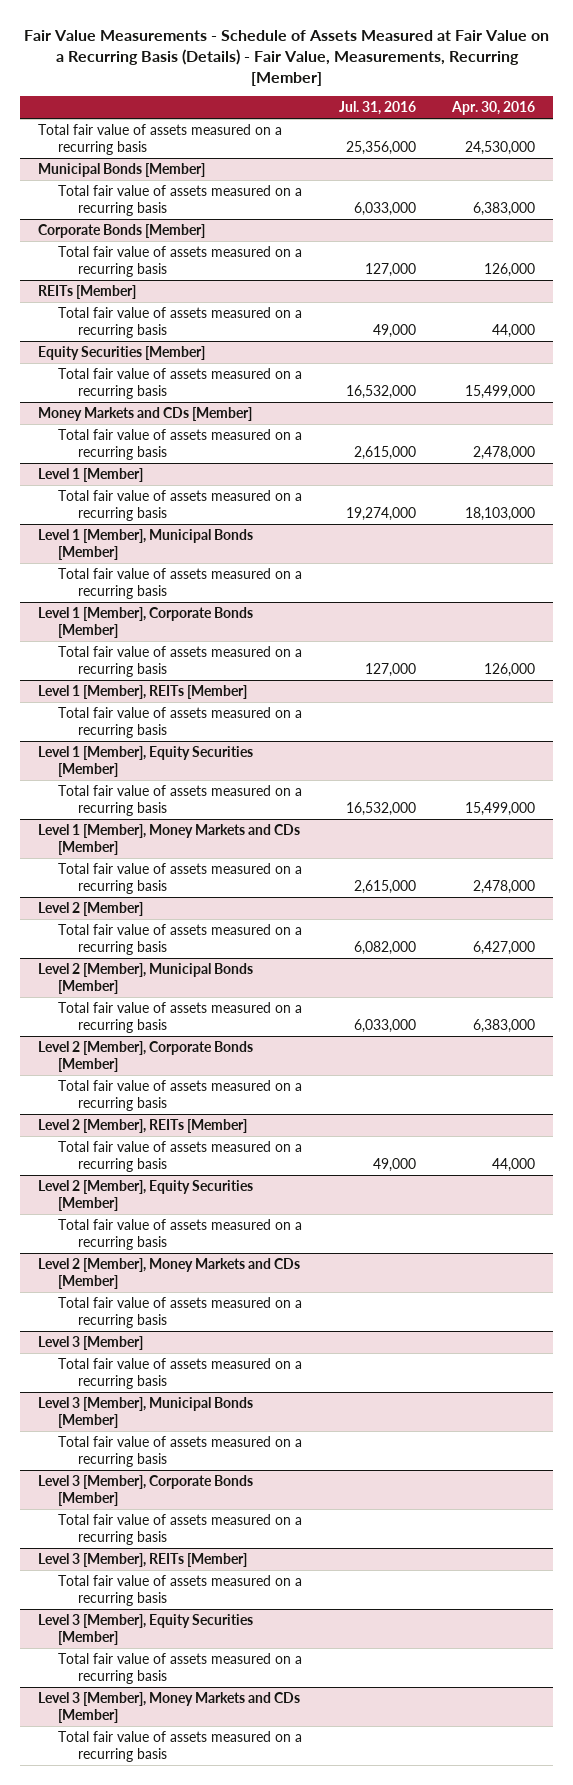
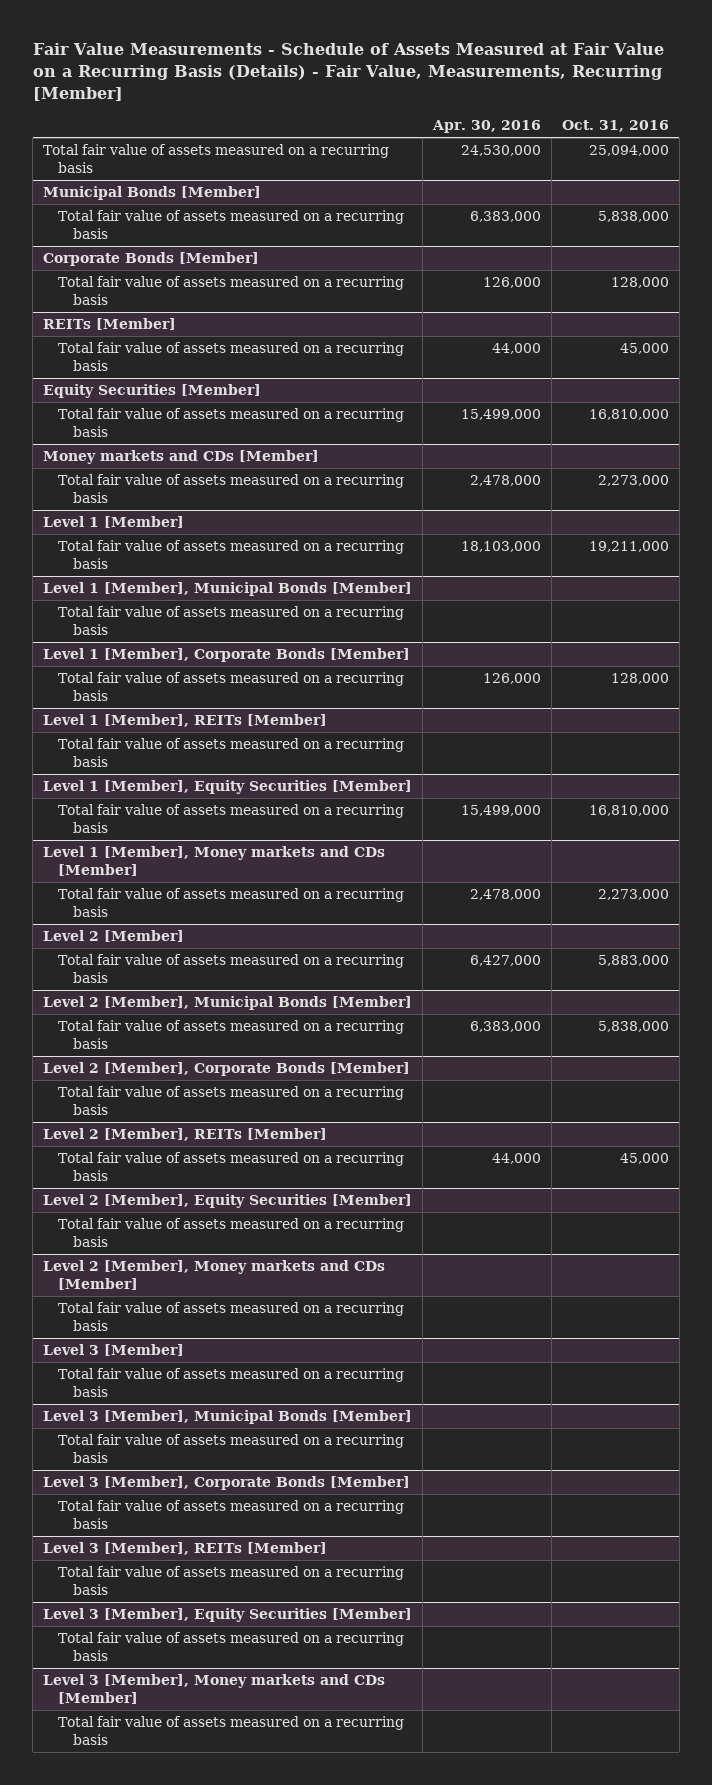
- | Jul. 31, 2016 | Apr. 30, 2016
+ | Apr. 30, 2016 | Oct. 31, 2016
- Money Markets and CDs [Member]
+ Money markets and CDs [Member]
- Level 1 [Member], Money Markets and CDs [Member]
+ Level 1 [Member], Money markets and CDs [Member]
- Level 2 [Member], Money Markets and CDs [Member]
+ Level 2 [Member], Money markets and CDs [Member]
- Level 3 [Member], Money Markets and CDs [Member]
+ Level 3 [Member], Money markets and CDs [Member]

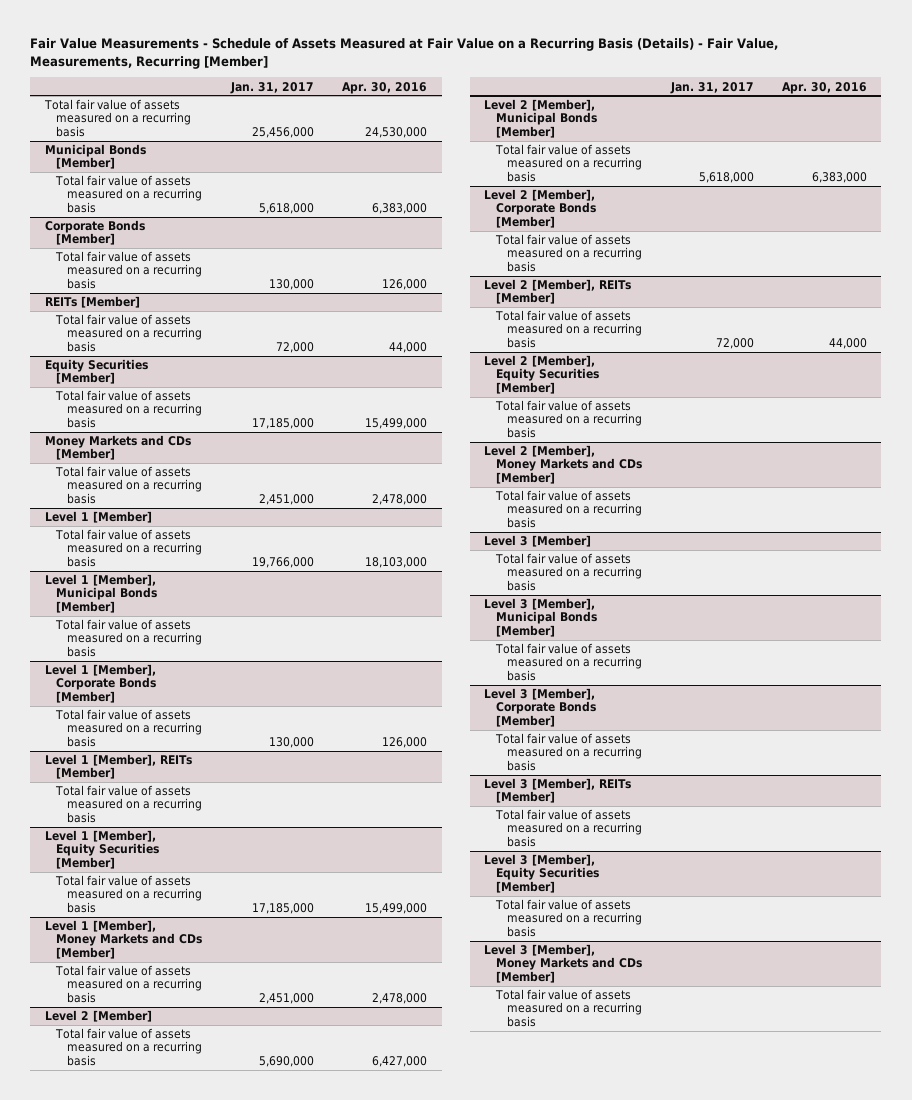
- | Apr. 30, 2016 | Oct. 31, 2016
+ | Jan. 31, 2017 | Apr. 30, 2016
- Money markets and CDs [Member]
+ Money Markets and CDs [Member]
- Level 1 [Member], Money markets and CDs [Member]
+ Level 1 [Member], Money Markets and CDs [Member]
- Level 2 [Member], Money markets and CDs [Member]
+ Level 2 [Member], Money Markets and CDs [Member]
- Level 3 [Member], Money markets and CDs [Member]
+ Level 3 [Member], Money Markets and CDs [Member]

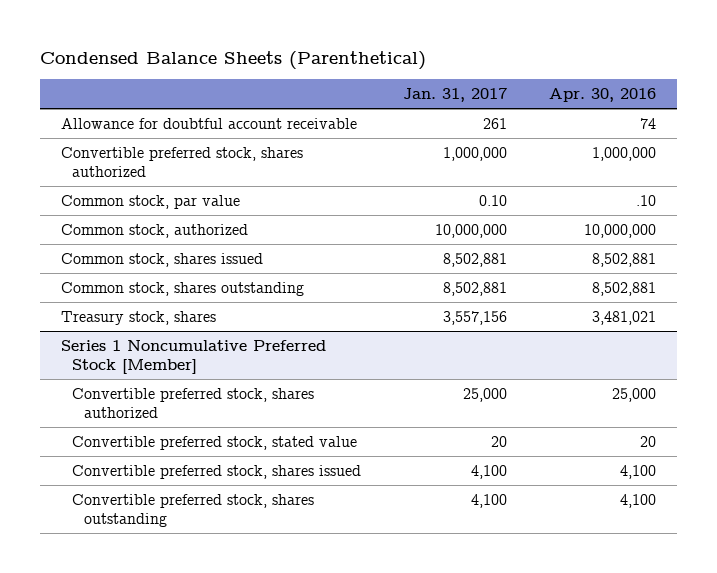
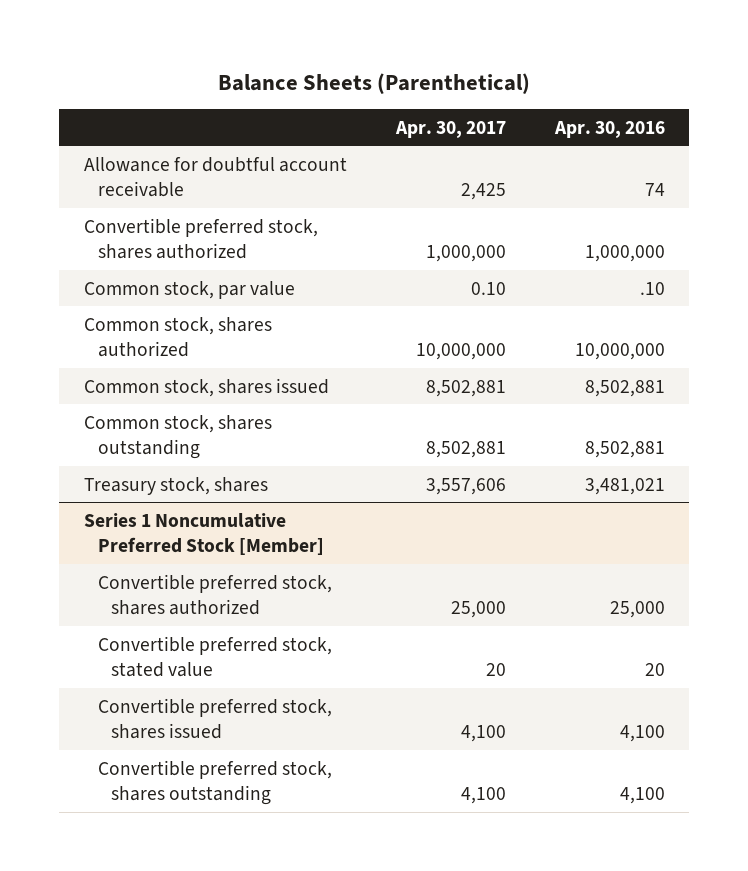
- Condensed Balance Sheets (Parenthetical)
+ Balance Sheets (Parenthetical)
- | Jan. 31, 2017 | Apr. 30, 2016
+ | Apr. 30, 2017 | Apr. 30, 2016
- Common stock, authorized | 10,000,000 | 10,000,000
+ Common stock, shares authorized | 10,000,000 | 10,000,000

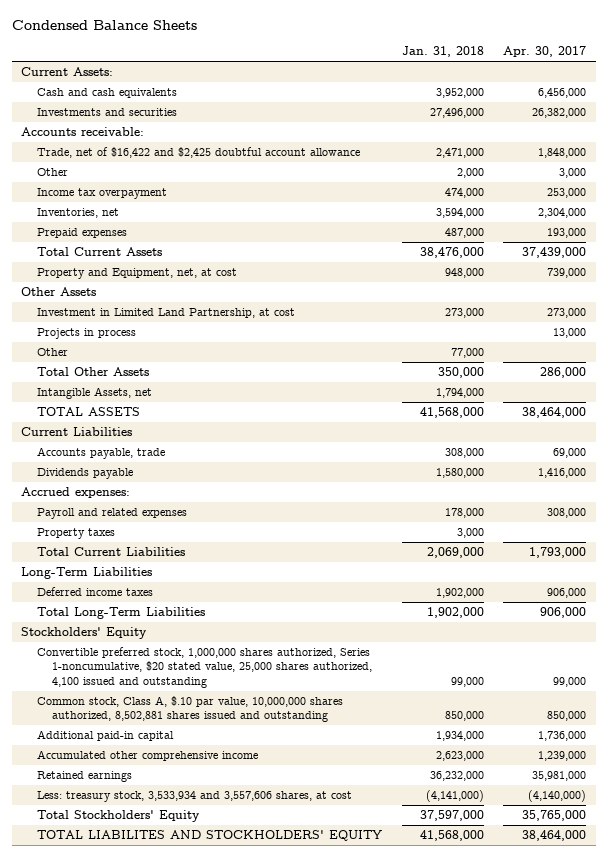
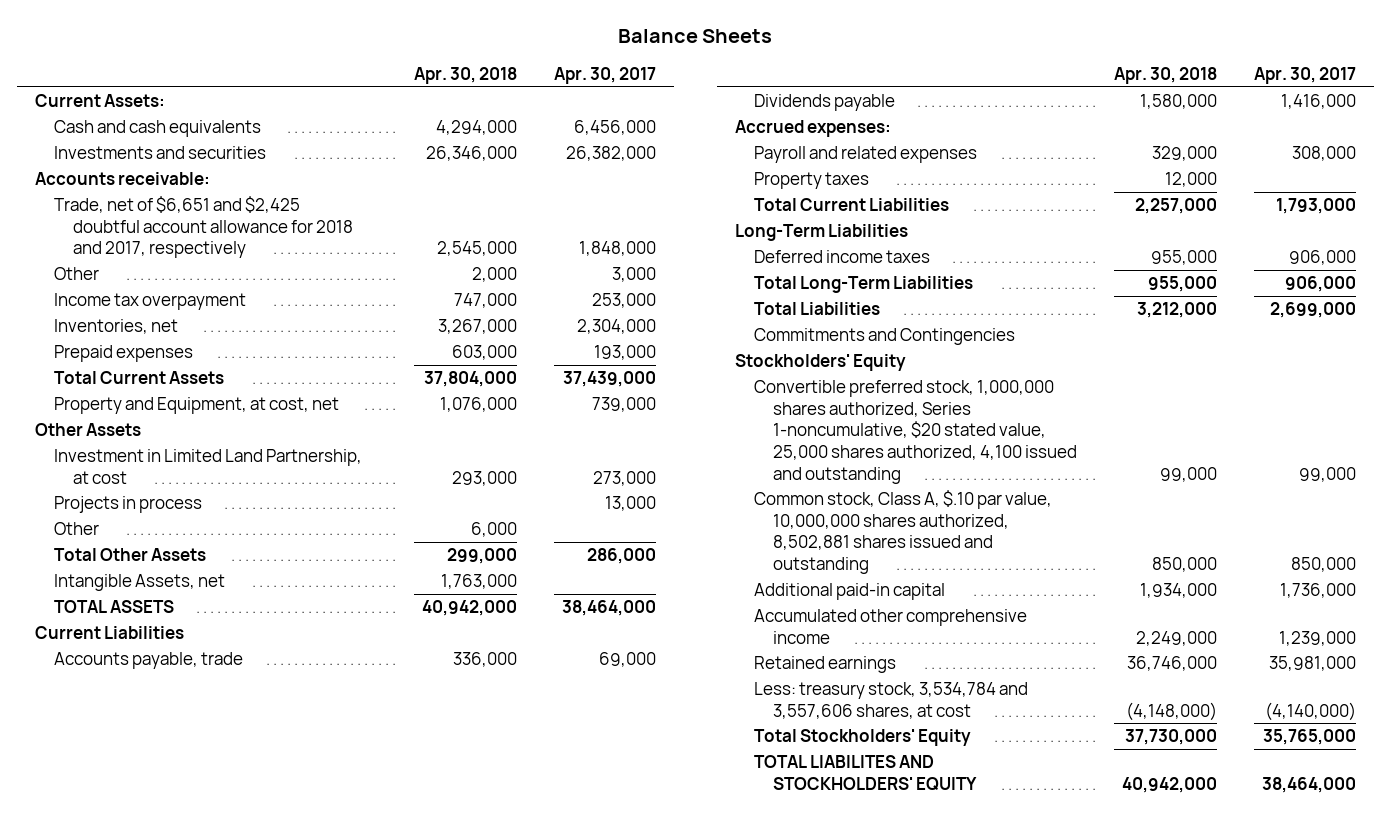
- Condensed Balance Sheets
+ Balance Sheets
- | Jan. 31, 2018 | Apr. 30, 2017
+ | Apr. 30, 2018 | Apr. 30, 2017
- Trade, net of $16,422 and $2,425 doubtful account allowance | 2,471,000 | 1,848,000
+ Trade, net of $6,651 and $2,425 doubtful account allowance for 2018 and 2017, respectively | 2,545,000 | 1,848,000
- Property and Equipment, net, at cost | 948,000 | 739,000
+ Property and Equipment, at cost, net | 1,076,000 | 739,000
+ Total Liabilities | 3,212,000 | 2,699,000
+ Commitments and Contingencies
- Less: treasury stock, 3,533,934 and 3,557,606 shares, at cost | (4,141,000) | (4,140,000)
+ Less: treasury stock, 3,534,784 and 3,557,606 shares, at cost | (4,148,000) | (4,140,000)

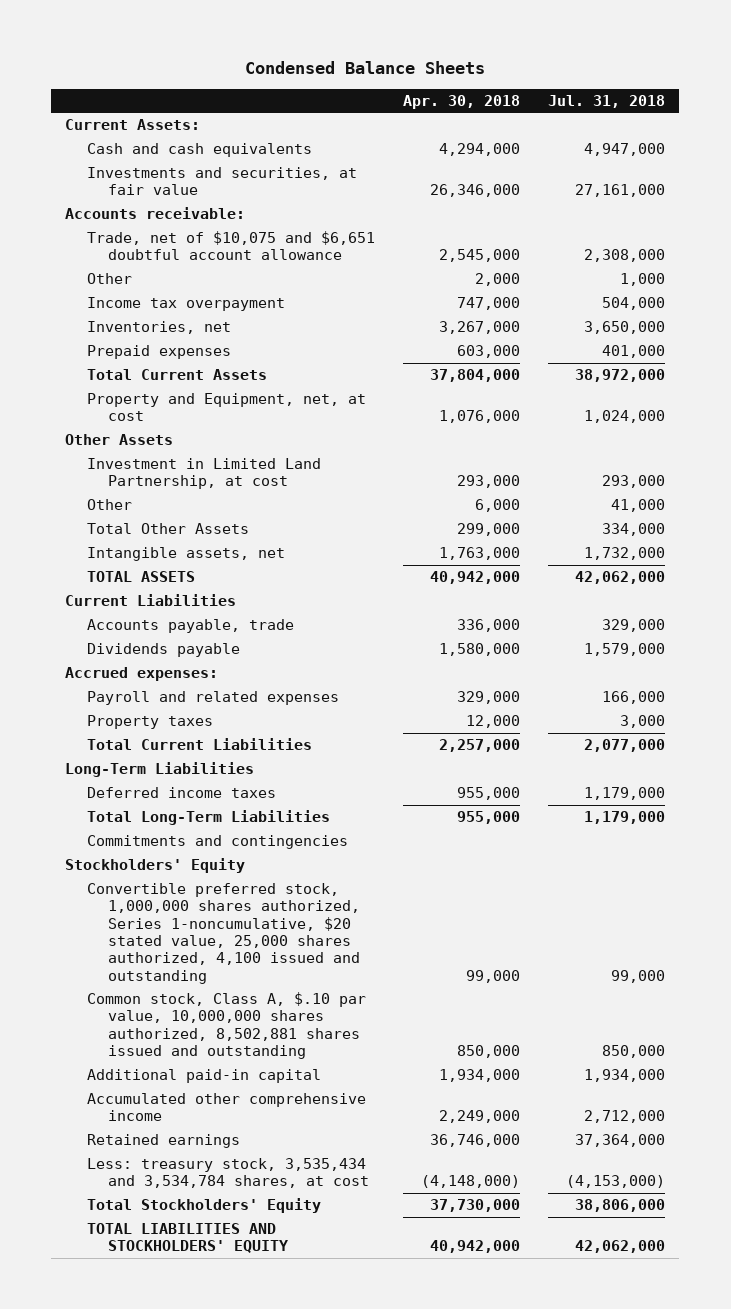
- Balance Sheets
+ Condensed Balance Sheets
- | Apr. 30, 2018 | Apr. 30, 2017
+ | Apr. 30, 2018 | Jul. 31, 2018
- Investments and securities | 26,346,000 | 26,382,000
+ Investments and securities, at fair value | 26,346,000 | 27,161,000
- Trade, net of $6,651 and $2,425 doubtful account allowance for 2018 and 2017, respectively | 2,545,000 | 1,848,000
+ Trade, net of $10,075 and $6,651 doubtful account allowance | 2,545,000 | 2,308,000
- Property and Equipment, at cost, net | 1,076,000 | 739,000
+ Property and Equipment, net, at cost | 1,076,000 | 1,024,000
- Projects in process | | 13,000
- Intangible Assets, net | 1,763,000 |
+ Intangible assets, net | 1,763,000 | 1,732,000
- Total Liabilities | 3,212,000 | 2,699,000
- Commitments and Contingencies
+ Commitments and contingencies
- Less: treasury stock, 3,534,784 and 3,557,606 shares, at cost | (4,148,000) | (4,140,000)
+ Less: treasury stock, 3,535,434 and 3,534,784 shares, at cost | (4,148,000) | (4,153,000)
- TOTAL LIABILITES AND STOCKHOLDERS' EQUITY | 40,942,000 | 38,464,000
+ TOTAL LIABILITIES AND STOCKHOLDERS' EQUITY | 40,942,000 | 42,062,000

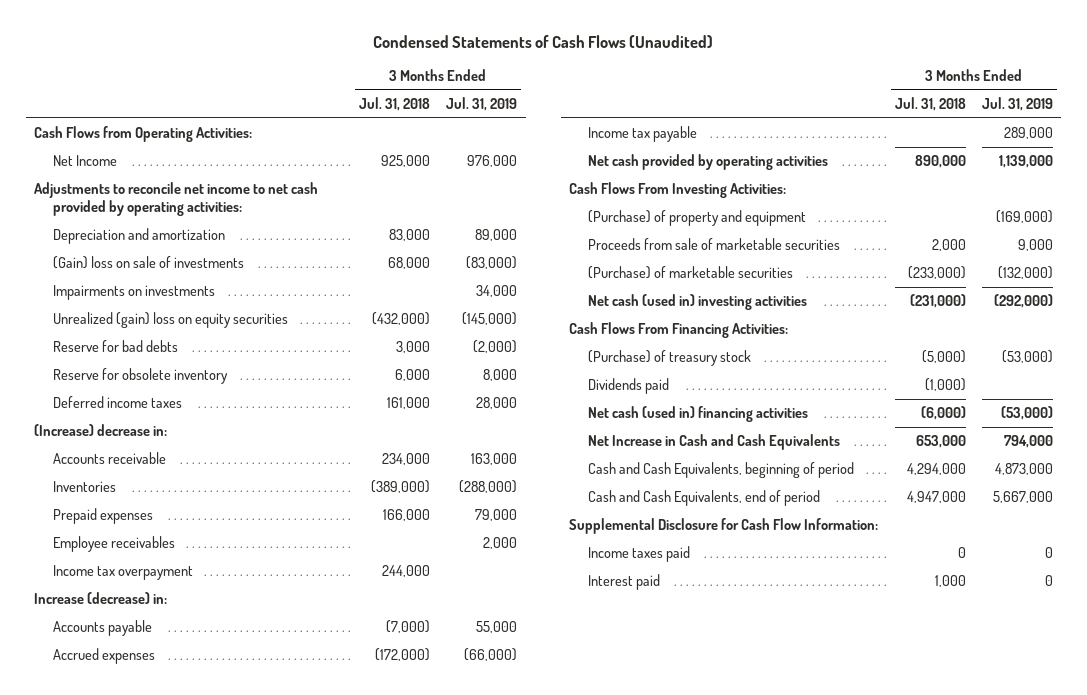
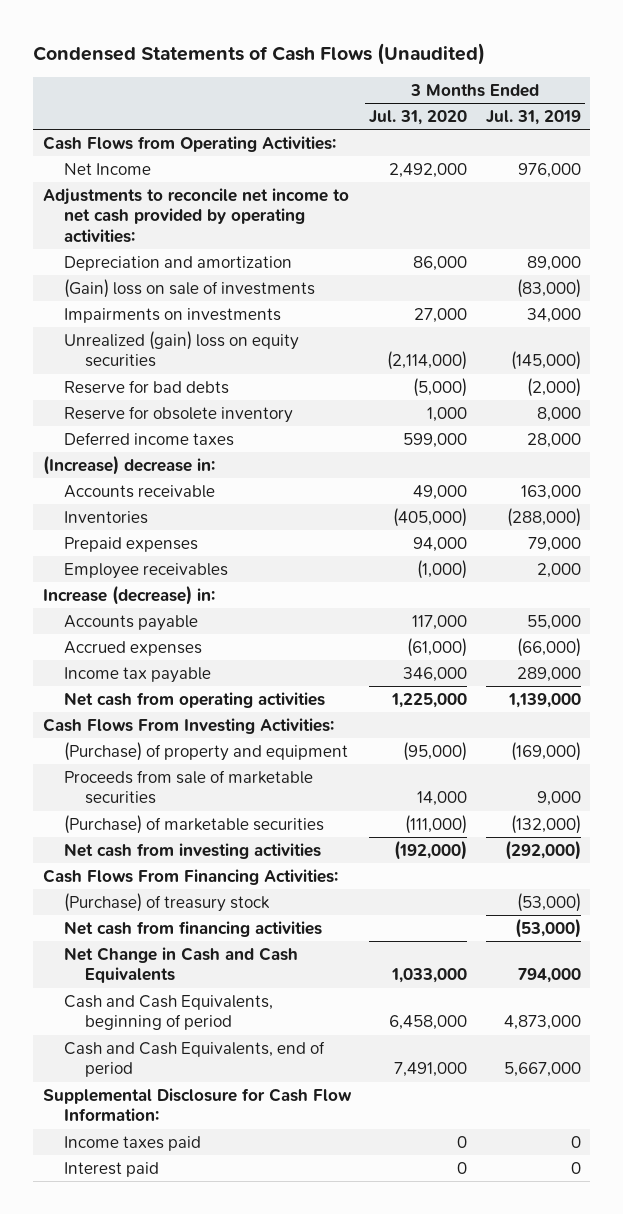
- | 3 Months Ended Jul. 31, 2018 | 3 Months Ended Jul. 31, 2019
+ | 3 Months Ended Jul. 31, 2020 | 3 Months Ended Jul. 31, 2019
- Income tax overpayment | 244,000 |
- Net cash provided by operating activities | 890,000 | 1,139,000
+ Net cash from operating activities | 1,225,000 | 1,139,000
- Net cash (used in) investing activities | (231,000) | (292,000)
+ Net cash from investing activities | (192,000) | (292,000)
- Dividends paid | (1,000) |
- Net cash (used in) financing activities | (6,000) | (53,000)
- Net Increase in Cash and Cash Equivalents | 653,000 | 794,000
+ Net cash from financing activities | | (53,000)
+ Net Change in Cash and Cash Equivalents | 1,033,000 | 794,000

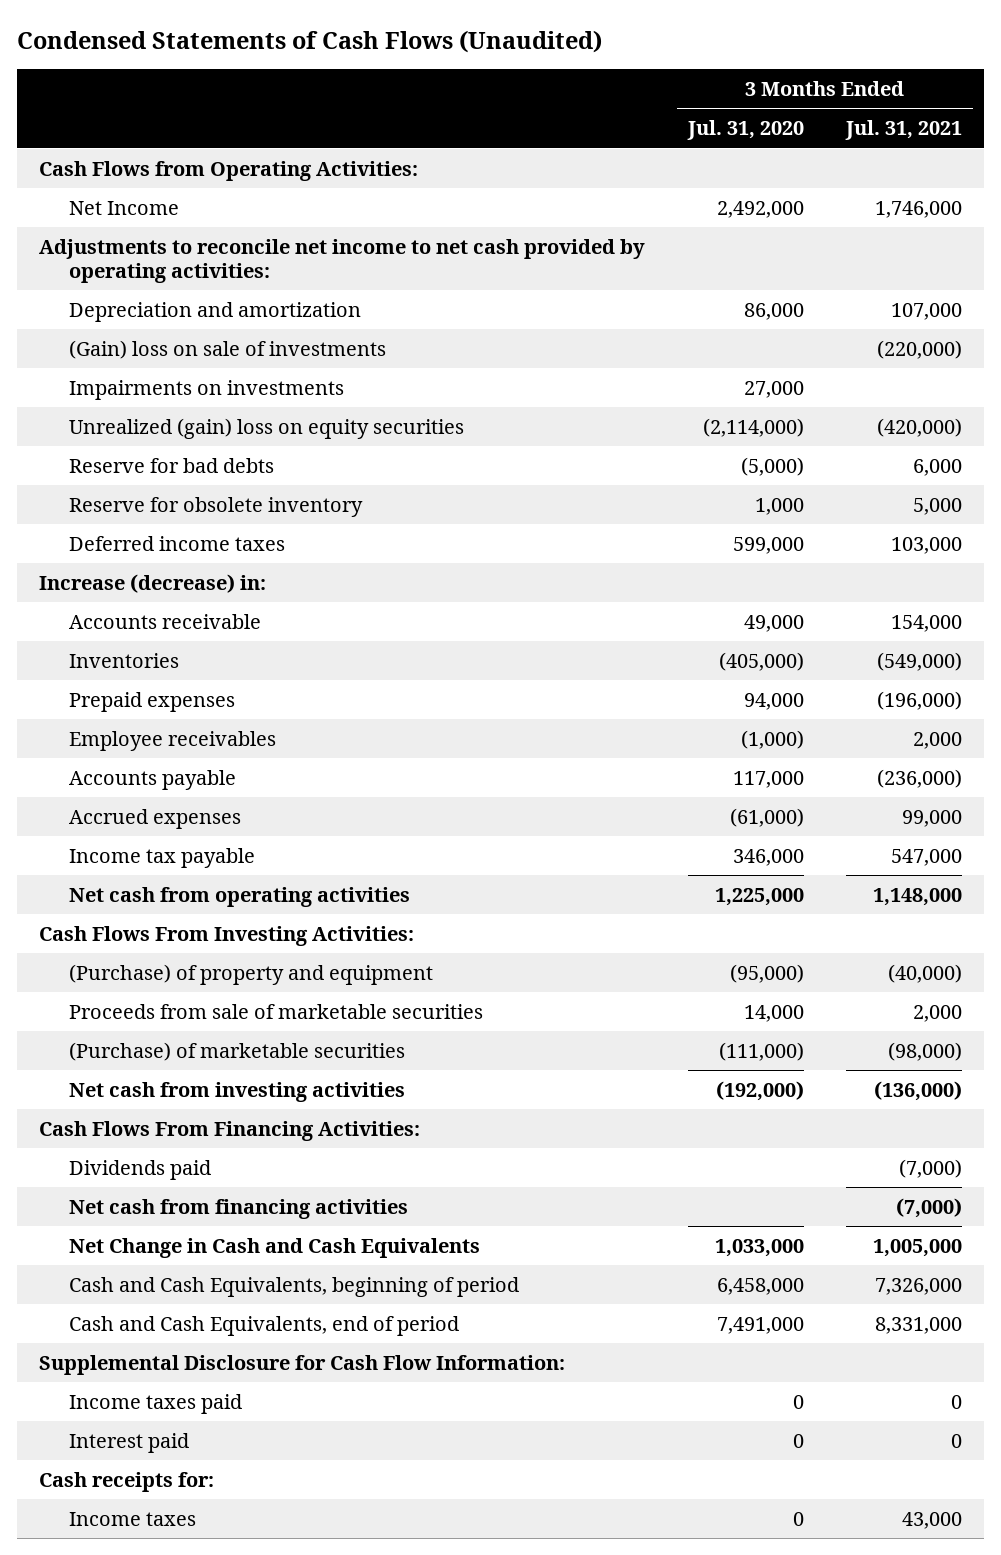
- | 3 Months Ended Jul. 31, 2020 | 3 Months Ended Jul. 31, 2019
+ | 3 Months Ended Jul. 31, 2020 | 3 Months Ended Jul. 31, 2021
- (Increase) decrease in:
moved up: Increase (decrease) in:
- (Purchase) of treasury stock | | (53,000)
+ Dividends paid | | (7,000)
+ Cash receipts for:
+ Income taxes | 0 | 43,000

